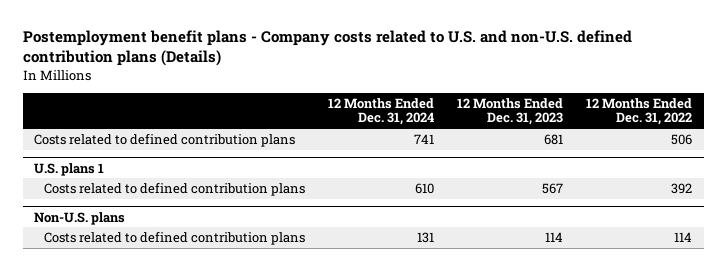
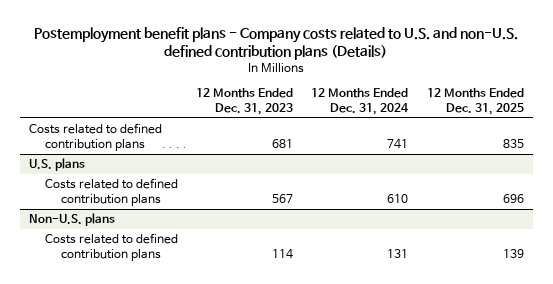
- | 12 Months Ended Dec. 31, 2024 | 12 Months Ended Dec. 31, 2023 | 12 Months Ended Dec. 31, 2022
+ | 12 Months Ended Dec. 31, 2023 | 12 Months Ended Dec. 31, 2024 | 12 Months Ended Dec. 31, 2025
- U.S. plans 1
+ U.S. plans

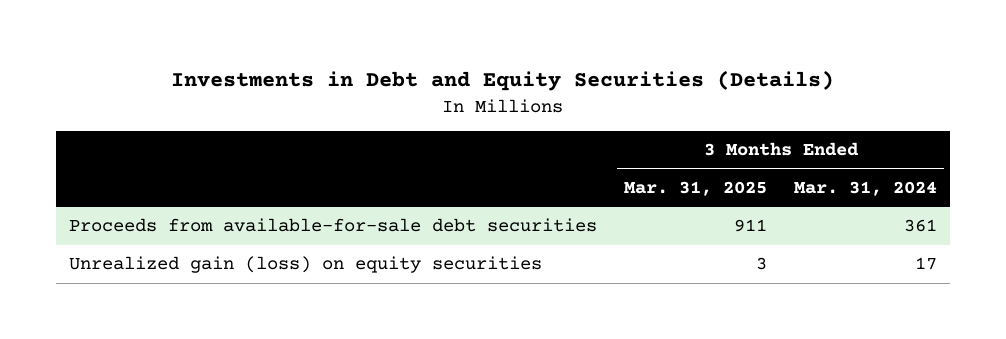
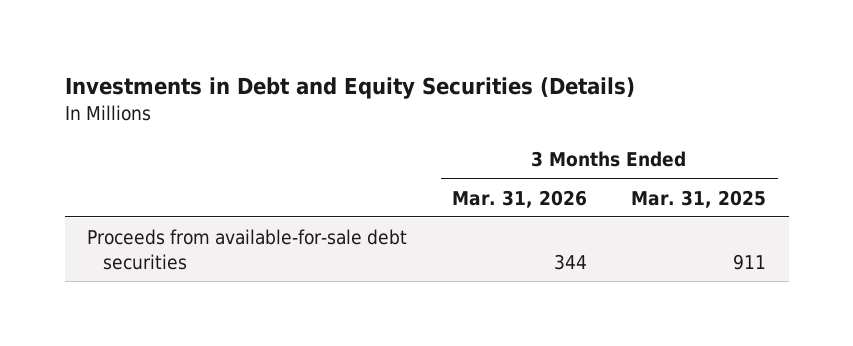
- | 3 Months Ended Mar. 31, 2025 | 3 Months Ended Mar. 31, 2024
+ | 3 Months Ended Mar. 31, 2026 | 3 Months Ended Mar. 31, 2025
- Unrealized gain (loss) on equity securities | 3 | 17

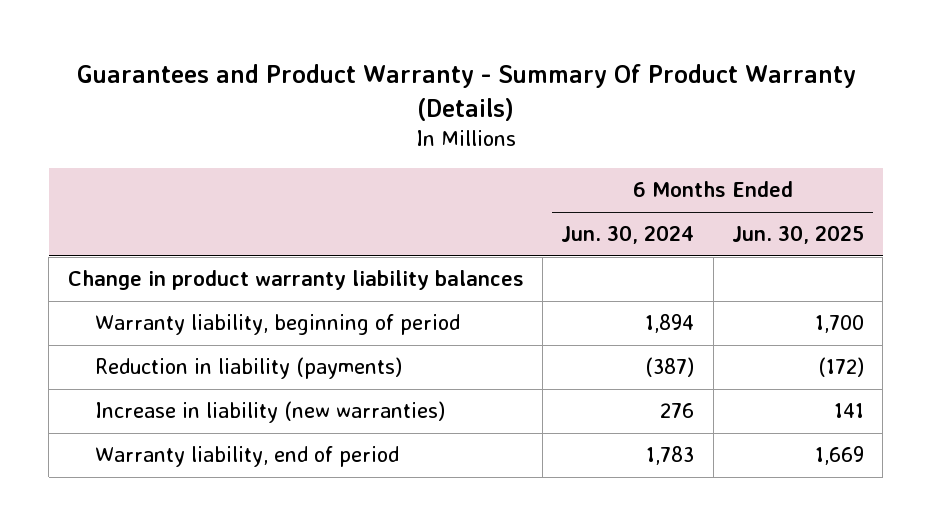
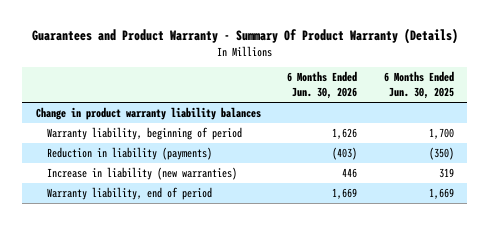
- | 6 Months Ended Jun. 30, 2024 | 6 Months Ended Jun. 30, 2025
+ | 6 Months Ended Jun. 30, 2026 | 6 Months Ended Jun. 30, 2025
- Reduction in liability (payments) | (387) | (172)
- Increase in liability (new warranties) | 276 | 141
+ Reduction in liability (payments) | (403) | (350)
+ Increase in liability (new warranties) | 446 | 319

